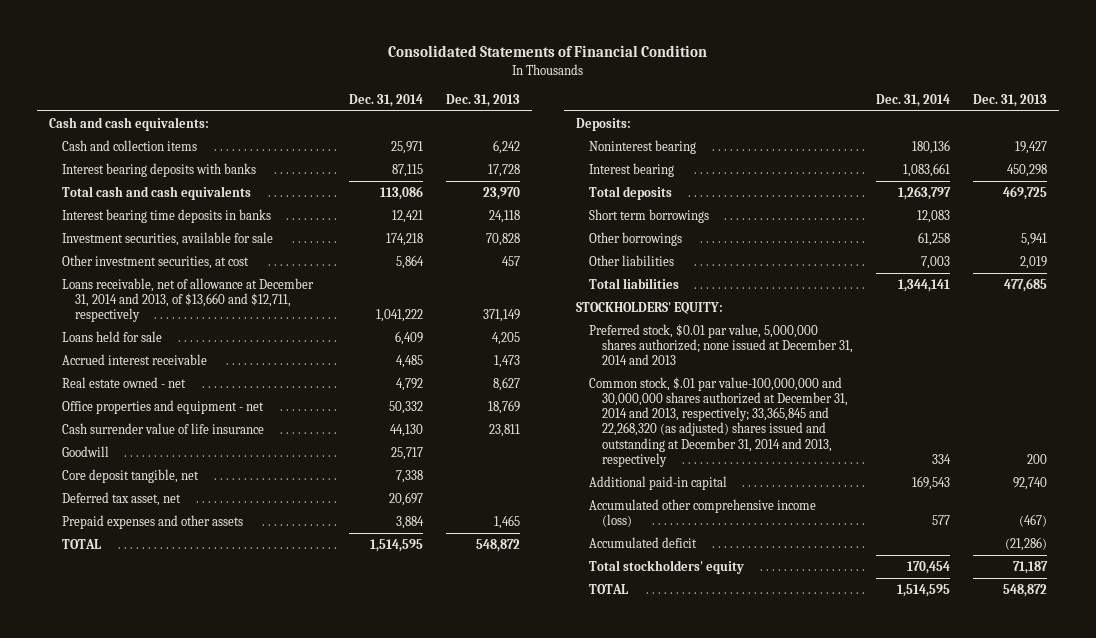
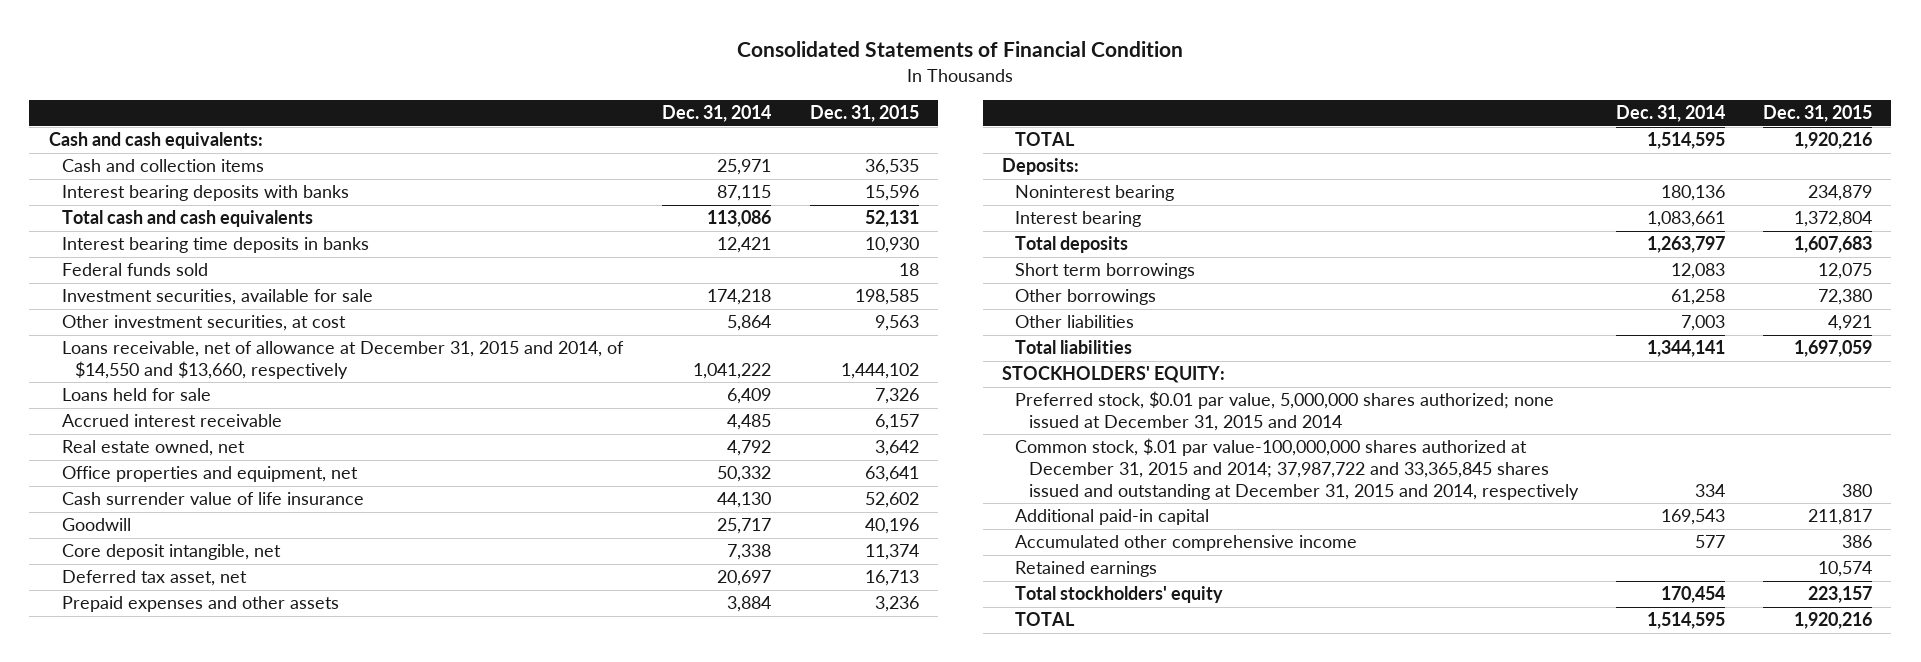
- | Dec. 31, 2014 | Dec. 31, 2013
+ | Dec. 31, 2014 | Dec. 31, 2015
+ Federal funds sold | | 18
- Loans receivable, net of allowance at December 31, 2014 and 2013, of $13,660 and $12,711, respectively | 1,041,222 | 371,149
+ Loans receivable, net of allowance at December 31, 2015 and 2014, of $14,550 and $13,660, respectively | 1,041,222 | 1,444,102
- Real estate owned - net | 4,792 | 8,627
- Office properties and equipment - net | 50,332 | 18,769
+ Real estate owned, net | 4,792 | 3,642
+ Office properties and equipment, net | 50,332 | 63,641
- Core deposit tangible, net | 7,338 |
+ Core deposit intangible, net | 7,338 | 11,374
- Preferred stock, $0.01 par value, 5,000,000 shares authorized; none issued at December 31, 2014 and 2013
- Common stock, $.01 par value-100,000,000 and 30,000,000 shares authorized at December 31, 2014 and 2013, respectively; 33,365,845 and 22,268,320 (as adjusted) shares issued and outstanding at December 31, 2014 and 2013, respectively | 334 | 200
+ Preferred stock, $0.01 par value, 5,000,000 shares authorized; none issued at December 31, 2015 and 2014
+ Common stock, $.01 par value-100,000,000 shares authorized at December 31, 2015 and 2014; 37,987,722 and 33,365,845 shares issued and outstanding at December 31, 2015 and 2014, respectively | 334 | 380
- Accumulated other comprehensive income (loss) | 577 | (467)
- Accumulated deficit | | (21,286)
+ Accumulated other comprehensive income | 577 | 386
+ Retained earnings | | 10,574

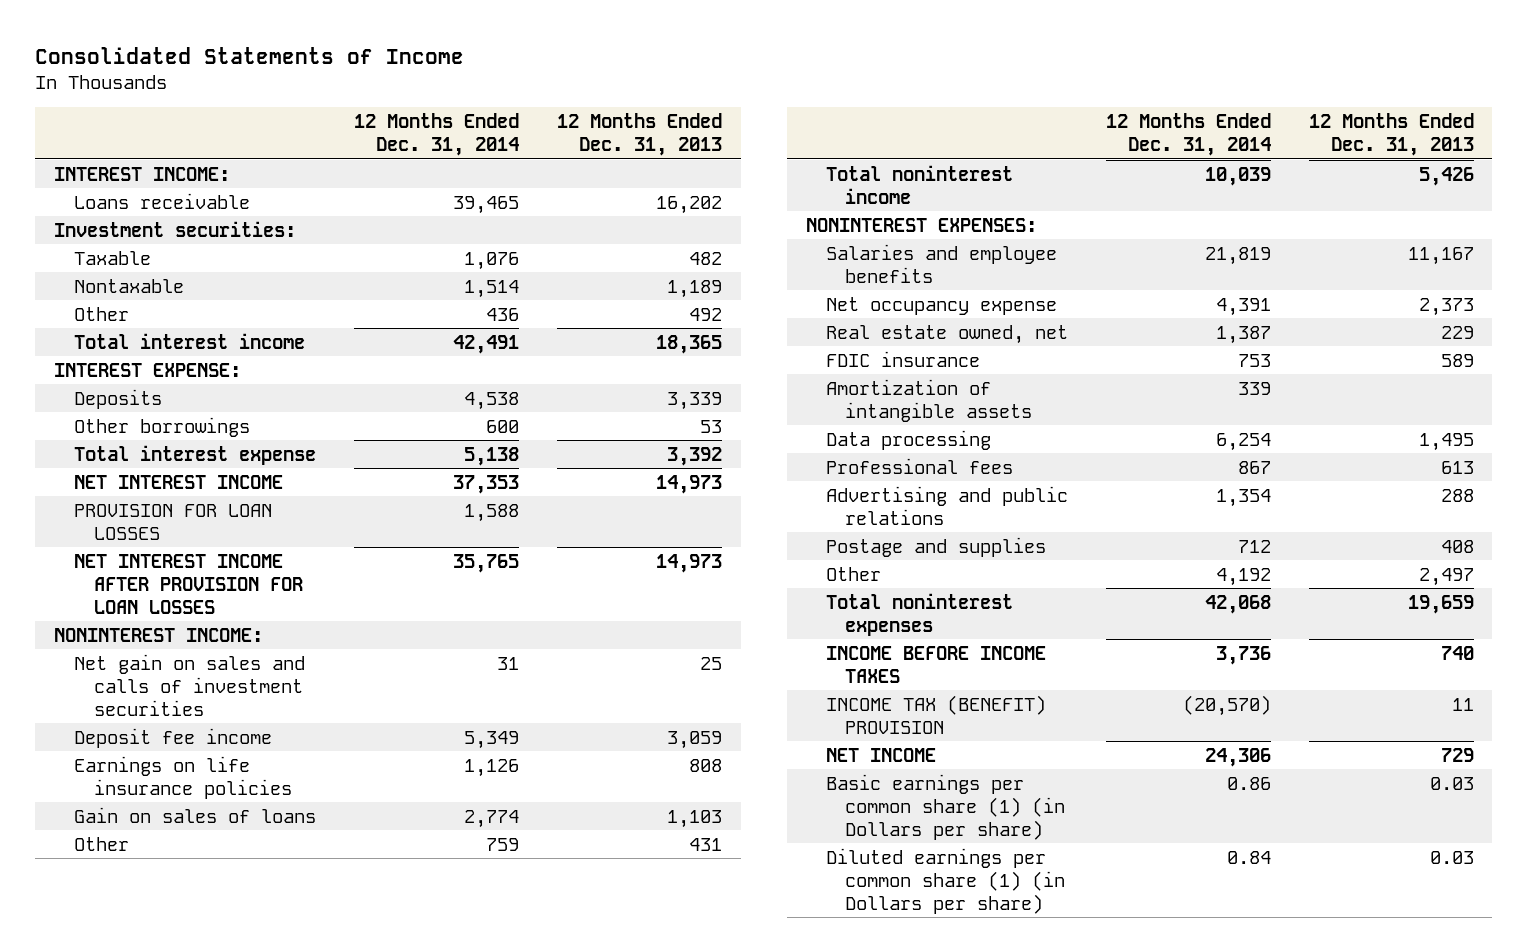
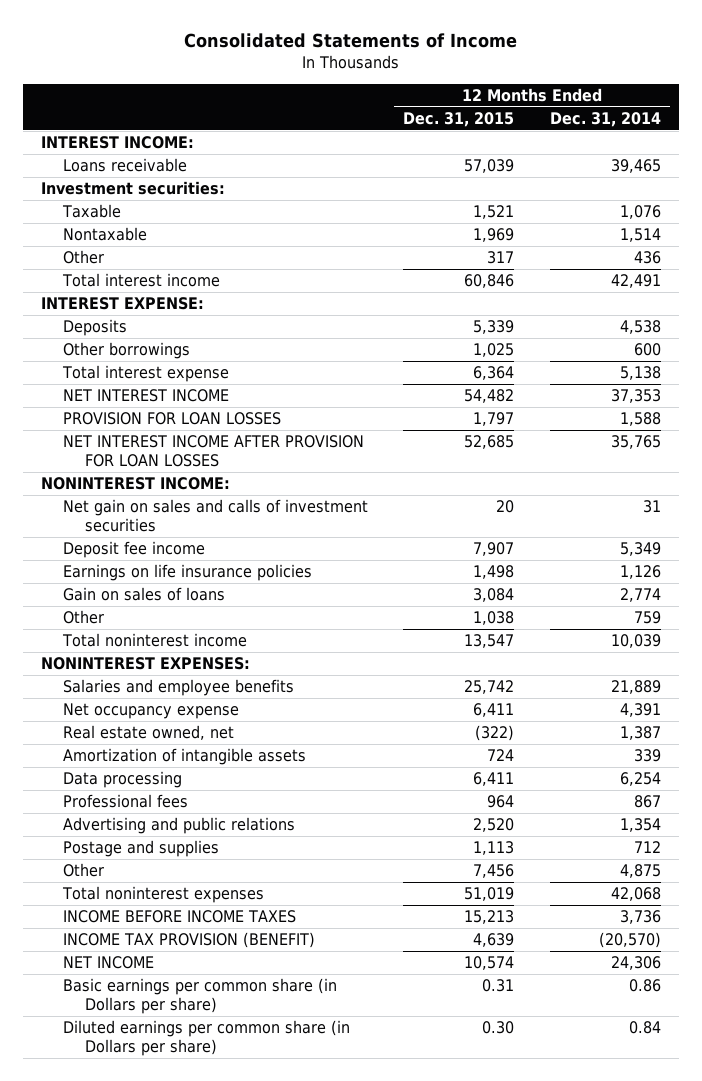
- | 12 Months Ended Dec. 31, 2014 | 12 Months Ended Dec. 31, 2013
+ | 12 Months Ended Dec. 31, 2015 | 12 Months Ended Dec. 31, 2014
- Salaries and employee benefits | 21,819 | 11,167
+ Salaries and employee benefits | 25,742 | 21,889
- FDIC insurance | 753 | 589
- Other | 4,192 | 2,497
+ Other | 7,456 | 4,875
- INCOME TAX (BENEFIT) PROVISION | (20,570) | 11
+ INCOME TAX PROVISION (BENEFIT) | 4,639 | (20,570)
- Basic earnings per common share (1) (in Dollars per share) | 0.86 | 0.03
- Diluted earnings per common share (1) (in Dollars per share) | 0.84 | 0.03
+ Basic earnings per common share (in Dollars per share) | 0.31 | 0.86
+ Diluted earnings per common share (in Dollars per share) | 0.30 | 0.84

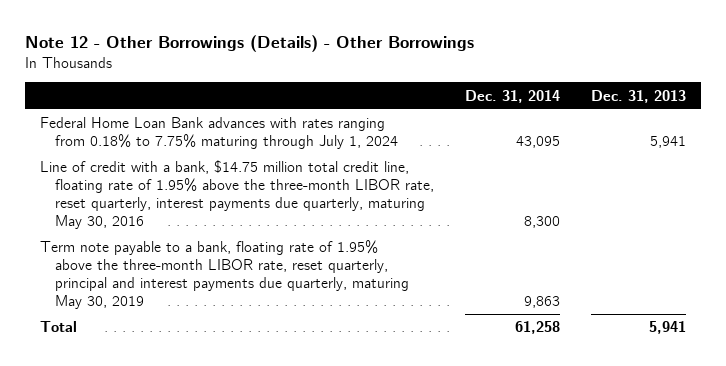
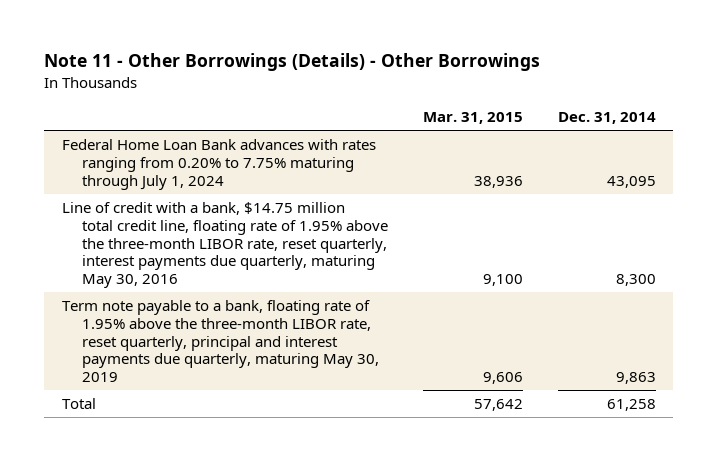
- Note 12 - Other Borrowings (Details) - Other Borrowings
+ Note 11 - Other Borrowings (Details) - Other Borrowings
- | Dec. 31, 2014 | Dec. 31, 2013
+ | Mar. 31, 2015 | Dec. 31, 2014
- Federal Home Loan Bank advances with rates ranging from 0.18% to 7.75% maturing through July 1, 2024 | 43,095 | 5,941
+ Federal Home Loan Bank advances with rates ranging from 0.20% to 7.75% maturing through July 1, 2024 | 38,936 | 43,095

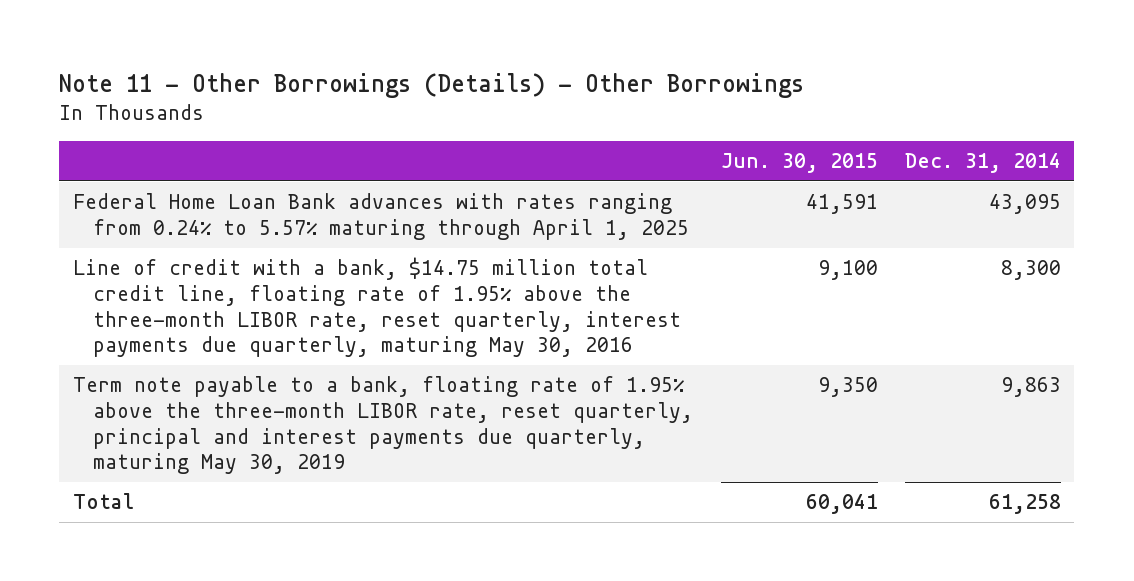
- | Mar. 31, 2015 | Dec. 31, 2014
+ | Jun. 30, 2015 | Dec. 31, 2014
- Federal Home Loan Bank advances with rates ranging from 0.20% to 7.75% maturing through July 1, 2024 | 38,936 | 43,095
+ Federal Home Loan Bank advances with rates ranging from 0.24% to 5.57% maturing through April 1, 2025 | 41,591 | 43,095

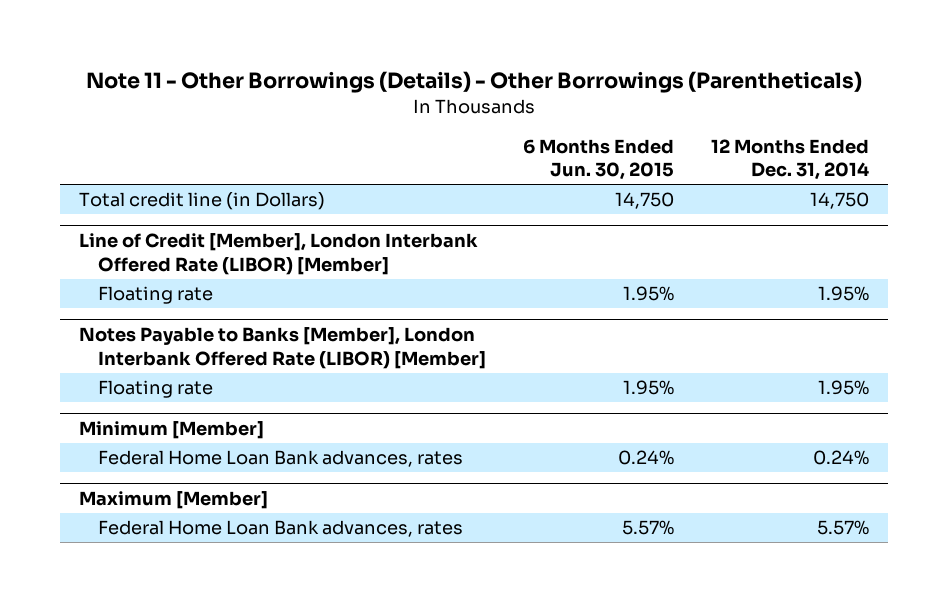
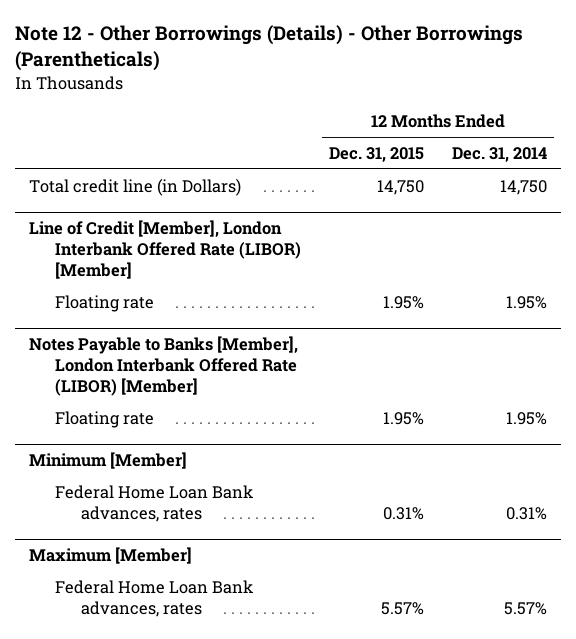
- Note 11 - Other Borrowings (Details) - Other Borrowings (Parentheticals)
+ Note 12 - Other Borrowings (Details) - Other Borrowings (Parentheticals)
- | 6 Months Ended Jun. 30, 2015 | 12 Months Ended Dec. 31, 2014
+ | 12 Months Ended Dec. 31, 2015 | 12 Months Ended Dec. 31, 2014
@ Minimum [Member]
- Federal Home Loan Bank advances, rates | 0.24% | 0.24%
+ Federal Home Loan Bank advances, rates | 0.31% | 0.31%

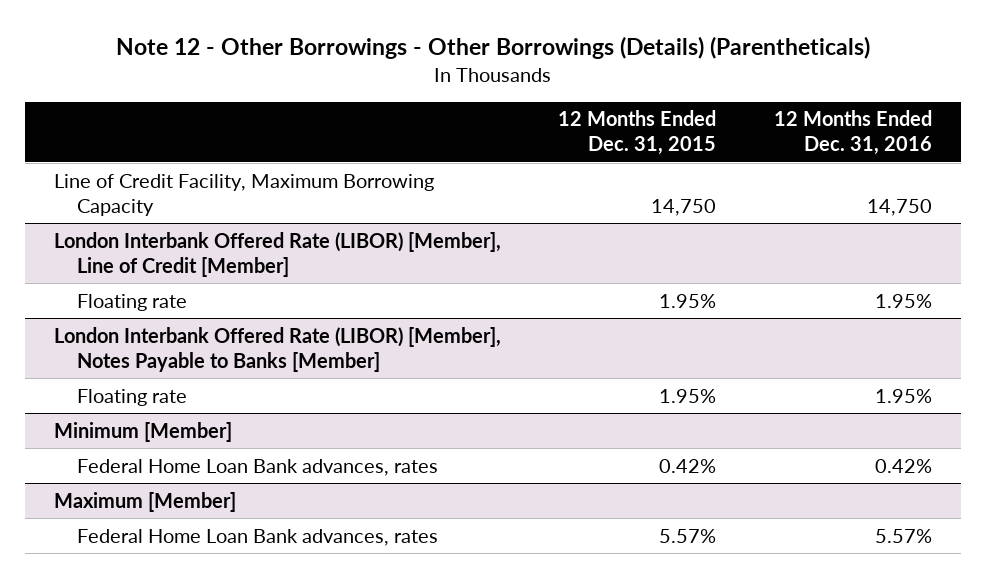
- Note 12 - Other Borrowings (Details) - Other Borrowings (Parentheticals)
+ Note 12 - Other Borrowings - Other Borrowings (Details) (Parentheticals)
- | 12 Months Ended Dec. 31, 2015 | 12 Months Ended Dec. 31, 2014
+ | 12 Months Ended Dec. 31, 2015 | 12 Months Ended Dec. 31, 2016
- Total credit line (in Dollars) | 14,750 | 14,750
- Line of Credit [Member], London Interbank Offered Rate (LIBOR) [Member]
+ Line of Credit Facility, Maximum Borrowing Capacity | 14,750 | 14,750
+ London Interbank Offered Rate (LIBOR) [Member], Line of Credit [Member]
- Notes Payable to Banks [Member], London Interbank Offered Rate (LIBOR) [Member]
+ London Interbank Offered Rate (LIBOR) [Member], Notes Payable to Banks [Member]
@ Minimum [Member]
- Federal Home Loan Bank advances, rates | 0.31% | 0.31%
+ Federal Home Loan Bank advances, rates | 0.42% | 0.42%

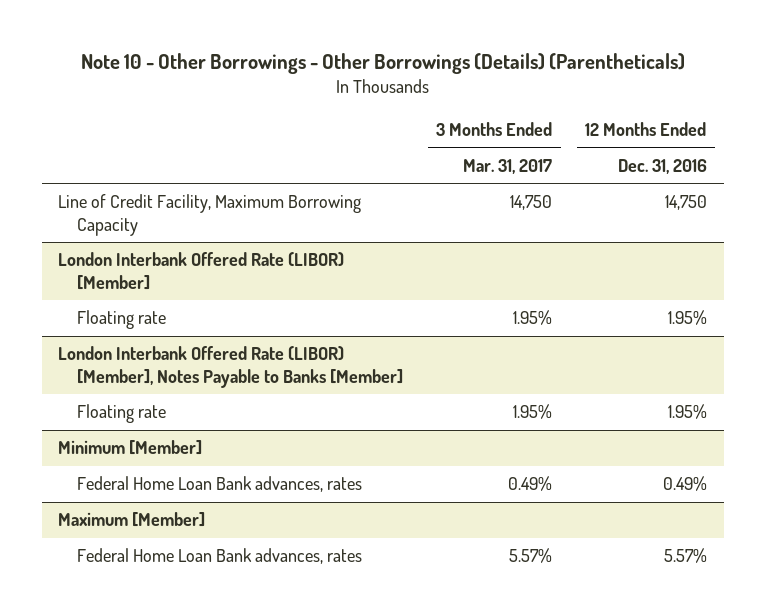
- Note 12 - Other Borrowings - Other Borrowings (Details) (Parentheticals)
+ Note 10 - Other Borrowings - Other Borrowings (Details) (Parentheticals)
- | 12 Months Ended Dec. 31, 2015 | 12 Months Ended Dec. 31, 2016
+ | 3 Months Ended Mar. 31, 2017 | 12 Months Ended Dec. 31, 2016
- London Interbank Offered Rate (LIBOR) [Member], Line of Credit [Member]
+ London Interbank Offered Rate (LIBOR) [Member]
@ Minimum [Member]
- Federal Home Loan Bank advances, rates | 0.42% | 0.42%
+ Federal Home Loan Bank advances, rates | 0.49% | 0.49%

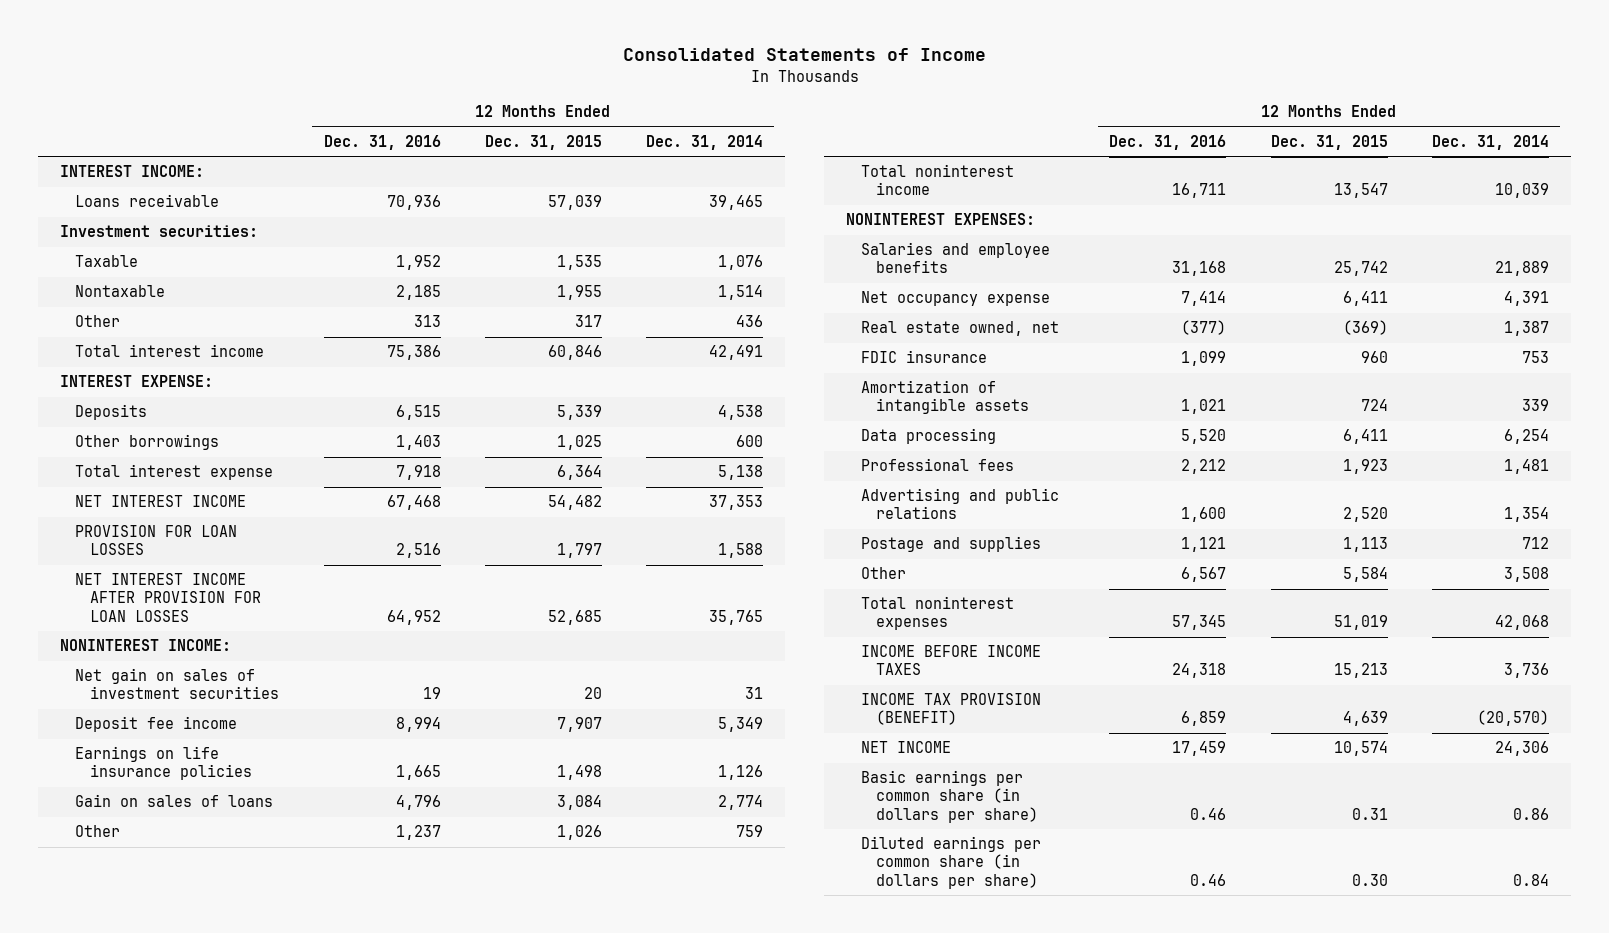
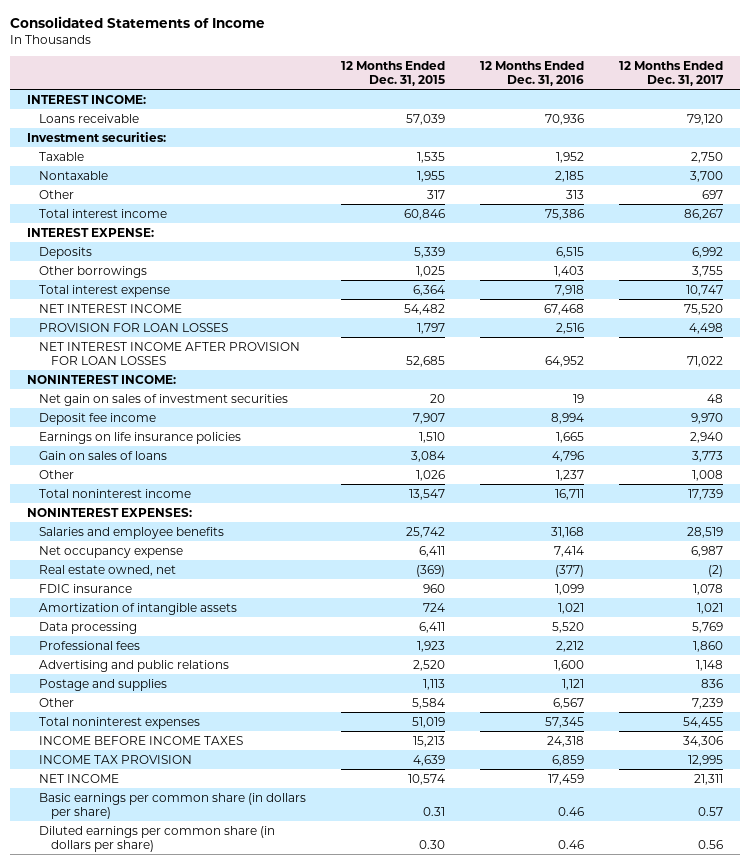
- | 12 Months Ended Dec. 31, 2016 | 12 Months Ended Dec. 31, 2015 | 12 Months Ended Dec. 31, 2014
+ | 12 Months Ended Dec. 31, 2015 | 12 Months Ended Dec. 31, 2016 | 12 Months Ended Dec. 31, 2017
- Earnings on life insurance policies | 1,665 | 1,498 | 1,126
+ Earnings on life insurance policies | 1,510 | 1,665 | 2,940
- INCOME TAX PROVISION (BENEFIT) | 6,859 | 4,639 | (20,570)
+ INCOME TAX PROVISION | 4,639 | 6,859 | 12,995

